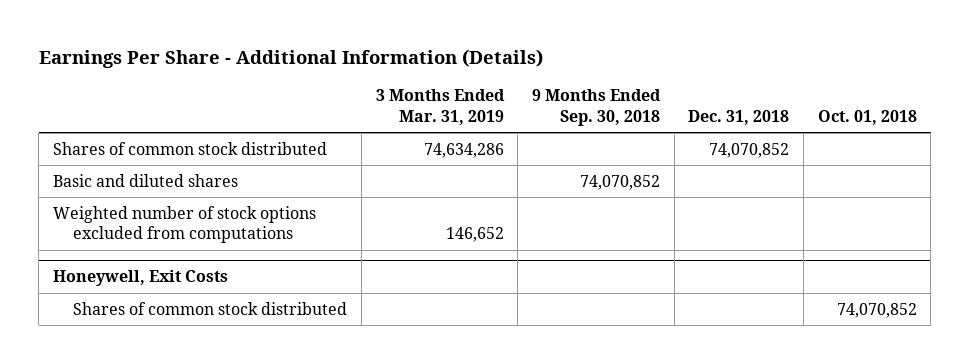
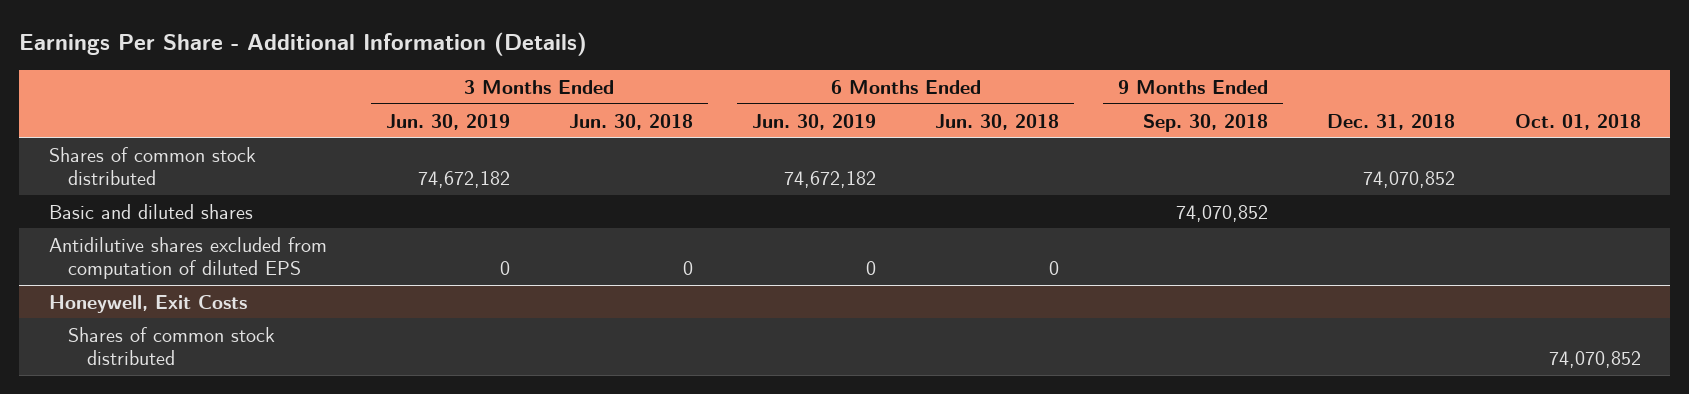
- | 3 Months Ended Mar. 31, 2019 | 9 Months Ended Sep. 30, 2018 | Dec. 31, 2018 | Oct. 01, 2018
+ | 3 Months Ended Jun. 30, 2019 | 3 Months Ended Jun. 30, 2018 | 6 Months Ended Jun. 30, 2019 | 6 Months Ended Jun. 30, 2018 | 9 Months Ended Sep. 30, 2018 | Dec. 31, 2018 | Oct. 01, 2018
- Weighted number of stock options excluded from computations | 146,652 | | |
+ Antidilutive shares excluded from computation of diluted EPS | 0 | 0 | 0 | 0 | | |

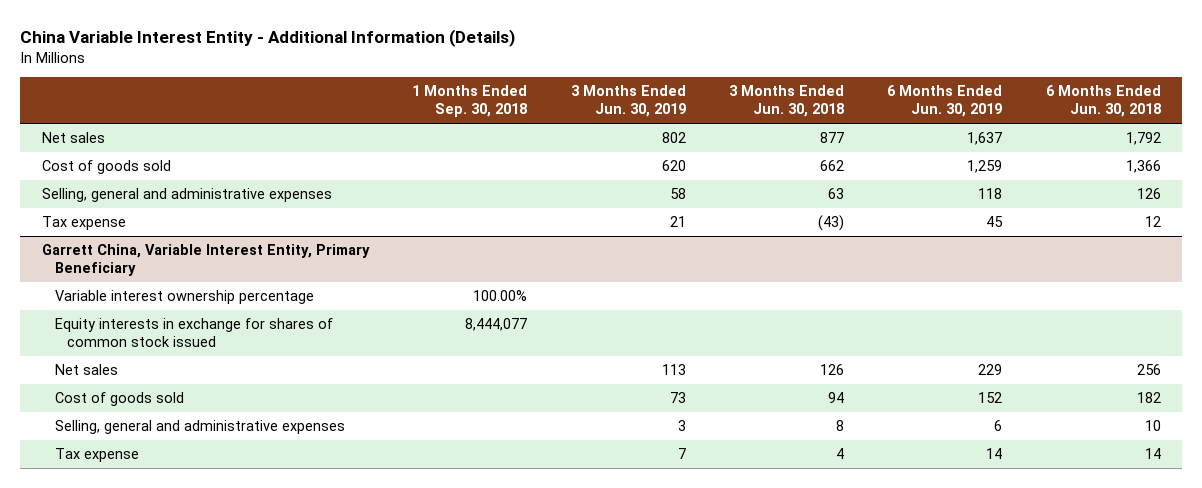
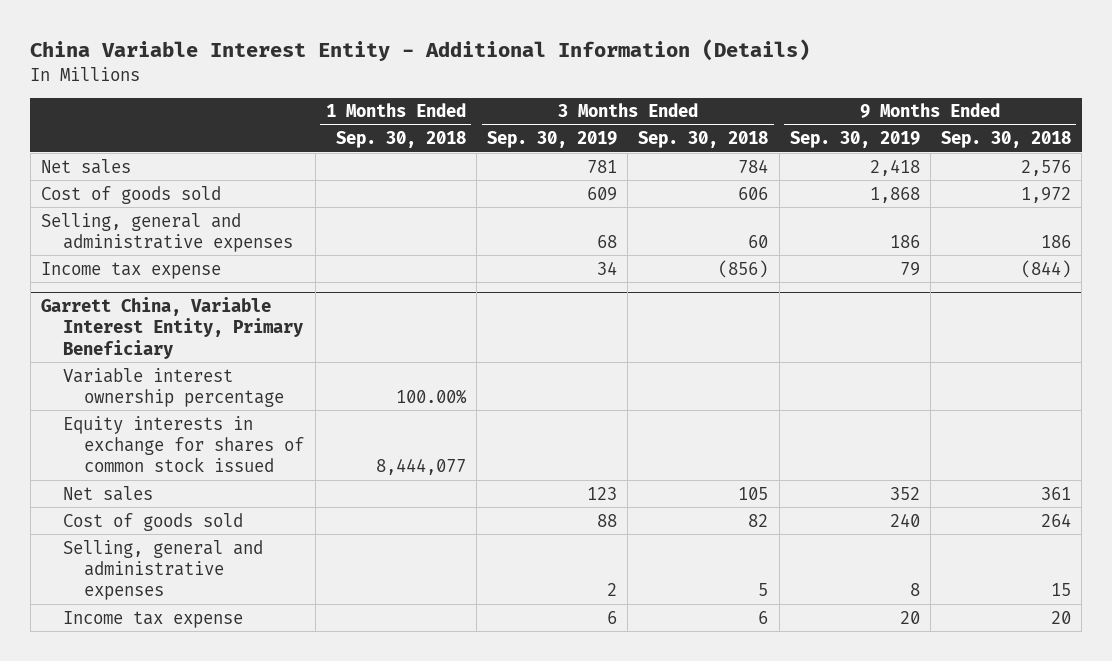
- | 1 Months Ended Sep. 30, 2018 | 3 Months Ended Jun. 30, 2019 | 3 Months Ended Jun. 30, 2018 | 6 Months Ended Jun. 30, 2019 | 6 Months Ended Jun. 30, 2018
+ | 1 Months Ended Sep. 30, 2018 | 3 Months Ended Sep. 30, 2019 | 3 Months Ended Sep. 30, 2018 | 9 Months Ended Sep. 30, 2019 | 9 Months Ended Sep. 30, 2018
- Tax expense | | 21 | (43) | 45 | 12
+ Income tax expense | | 34 | (856) | 79 | (844)
@ Garrett China, Variable Interest Entity, Primary Beneficiary
- Tax expense | | 7 | 4 | 14 | 14
+ Income tax expense | | 6 | 6 | 20 | 20

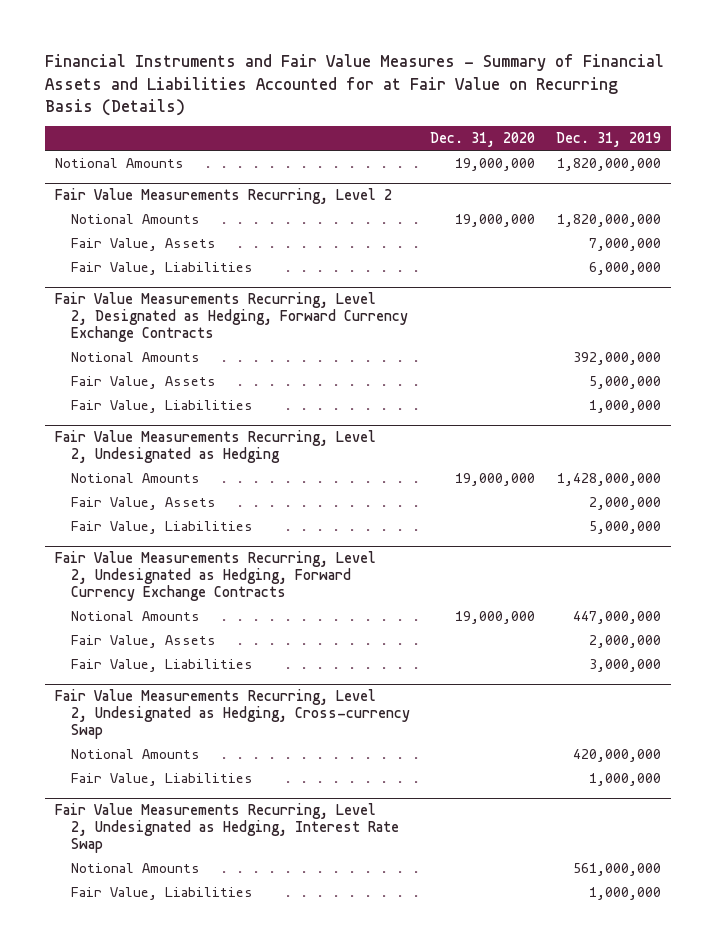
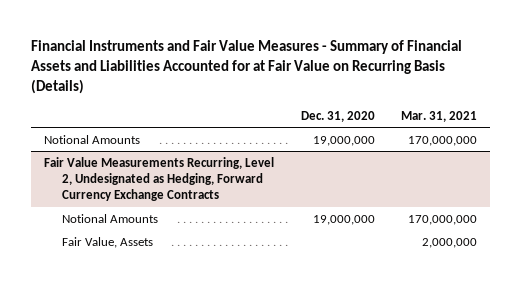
- | Dec. 31, 2020 | Dec. 31, 2019
+ | Dec. 31, 2020 | Mar. 31, 2021
- Fair Value Measurements Recurring, Level 2
- Notional Amounts | 19,000,000 | 1,820,000,000
- Fair Value, Assets | | 7,000,000
- Fair Value, Liabilities | | 6,000,000
- Fair Value Measurements Recurring, Level 2, Designated as Hedging, Forward Currency Exchange Contracts
- Notional Amounts | | 392,000,000
- Fair Value, Assets | | 5,000,000
- Fair Value, Liabilities | | 1,000,000
- Fair Value Measurements Recurring, Level 2, Undesignated as Hedging
- Notional Amounts | 19,000,000 | 1,428,000,000
- Fair Value, Assets | | 2,000,000
- Fair Value, Liabilities | | 5,000,000
@ Fair Value Measurements Recurring, Level 2, Undesignated as Hedging, Forward Currency Exchange Contracts
- Fair Value, Liabilities | | 3,000,000
- Fair Value Measurements Recurring, Level 2, Undesignated as Hedging, Cross-currency Swap
- Notional Amounts | | 420,000,000
- Fair Value, Liabilities | | 1,000,000
- Fair Value Measurements Recurring, Level 2, Undesignated as Hedging, Interest Rate Swap
- Notional Amounts | | 561,000,000
- Fair Value, Liabilities | | 1,000,000

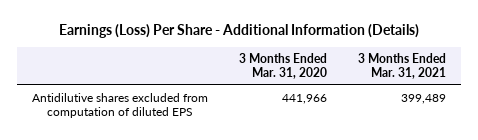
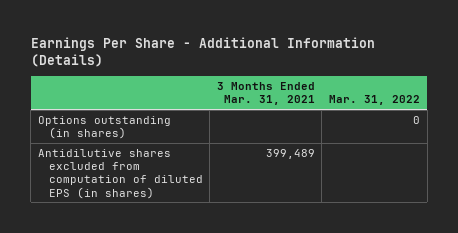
- Earnings (Loss) Per Share - Additional Information (Details)
+ Earnings Per Share - Additional Information (Details)
- | 3 Months Ended Mar. 31, 2020 | 3 Months Ended Mar. 31, 2021
+ | 3 Months Ended Mar. 31, 2021 | Mar. 31, 2022
- Antidilutive shares excluded from computation of diluted EPS | 441,966 | 399,489
+ Options outstanding (in shares) | | 0
+ Antidilutive shares excluded from computation of diluted EPS (in shares) | 399,489 |

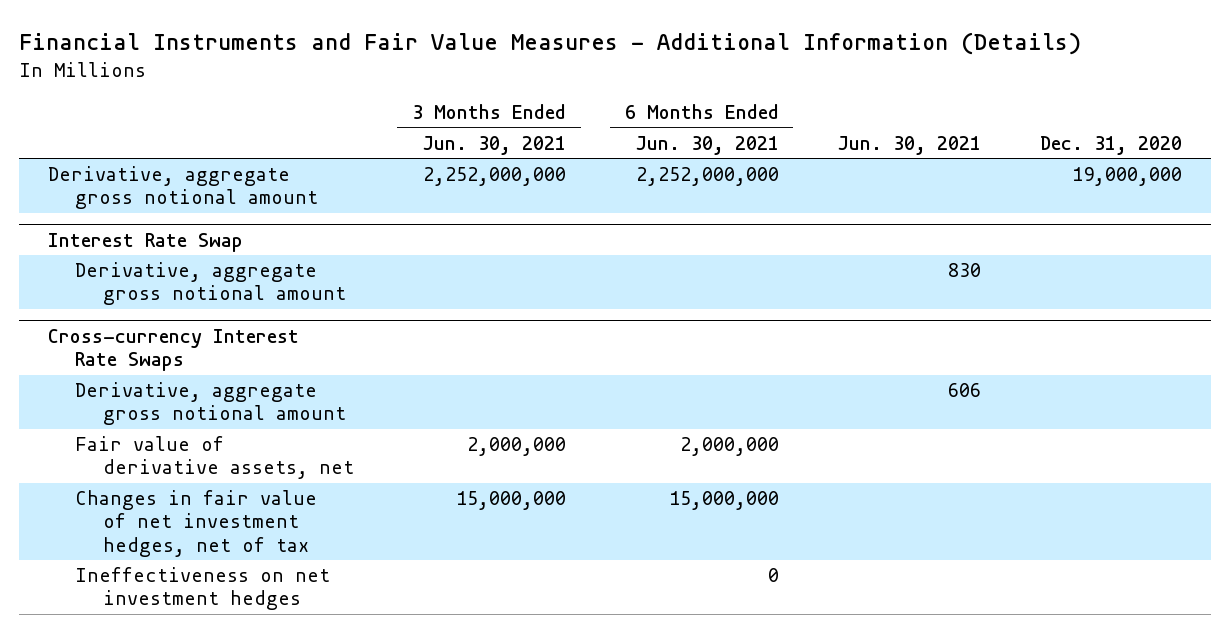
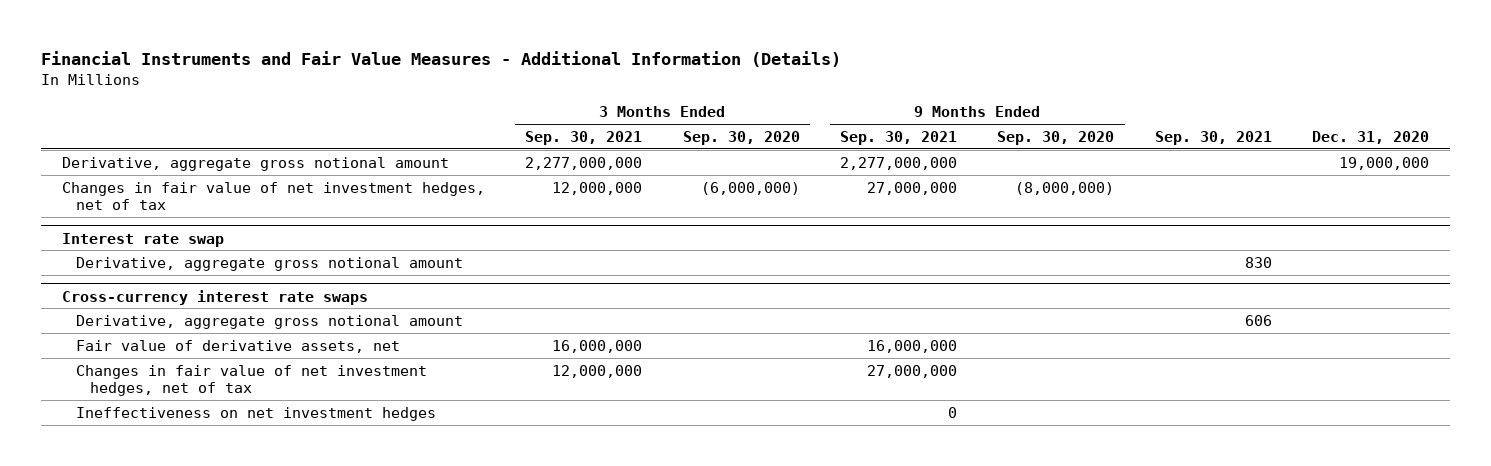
- | 3 Months Ended Jun. 30, 2021 | 6 Months Ended Jun. 30, 2021 | Jun. 30, 2021 | Dec. 31, 2020
+ | 3 Months Ended Sep. 30, 2021 | 3 Months Ended Sep. 30, 2020 | 9 Months Ended Sep. 30, 2021 | 9 Months Ended Sep. 30, 2020 | Sep. 30, 2021 | Dec. 31, 2020
- Interest Rate Swap
+ Changes in fair value of net investment hedges, net of tax | 12,000,000 | (6,000,000) | 27,000,000 | (8,000,000) | |
+ Interest rate swap
- Cross-currency Interest Rate Swaps
+ Cross-currency interest rate swaps

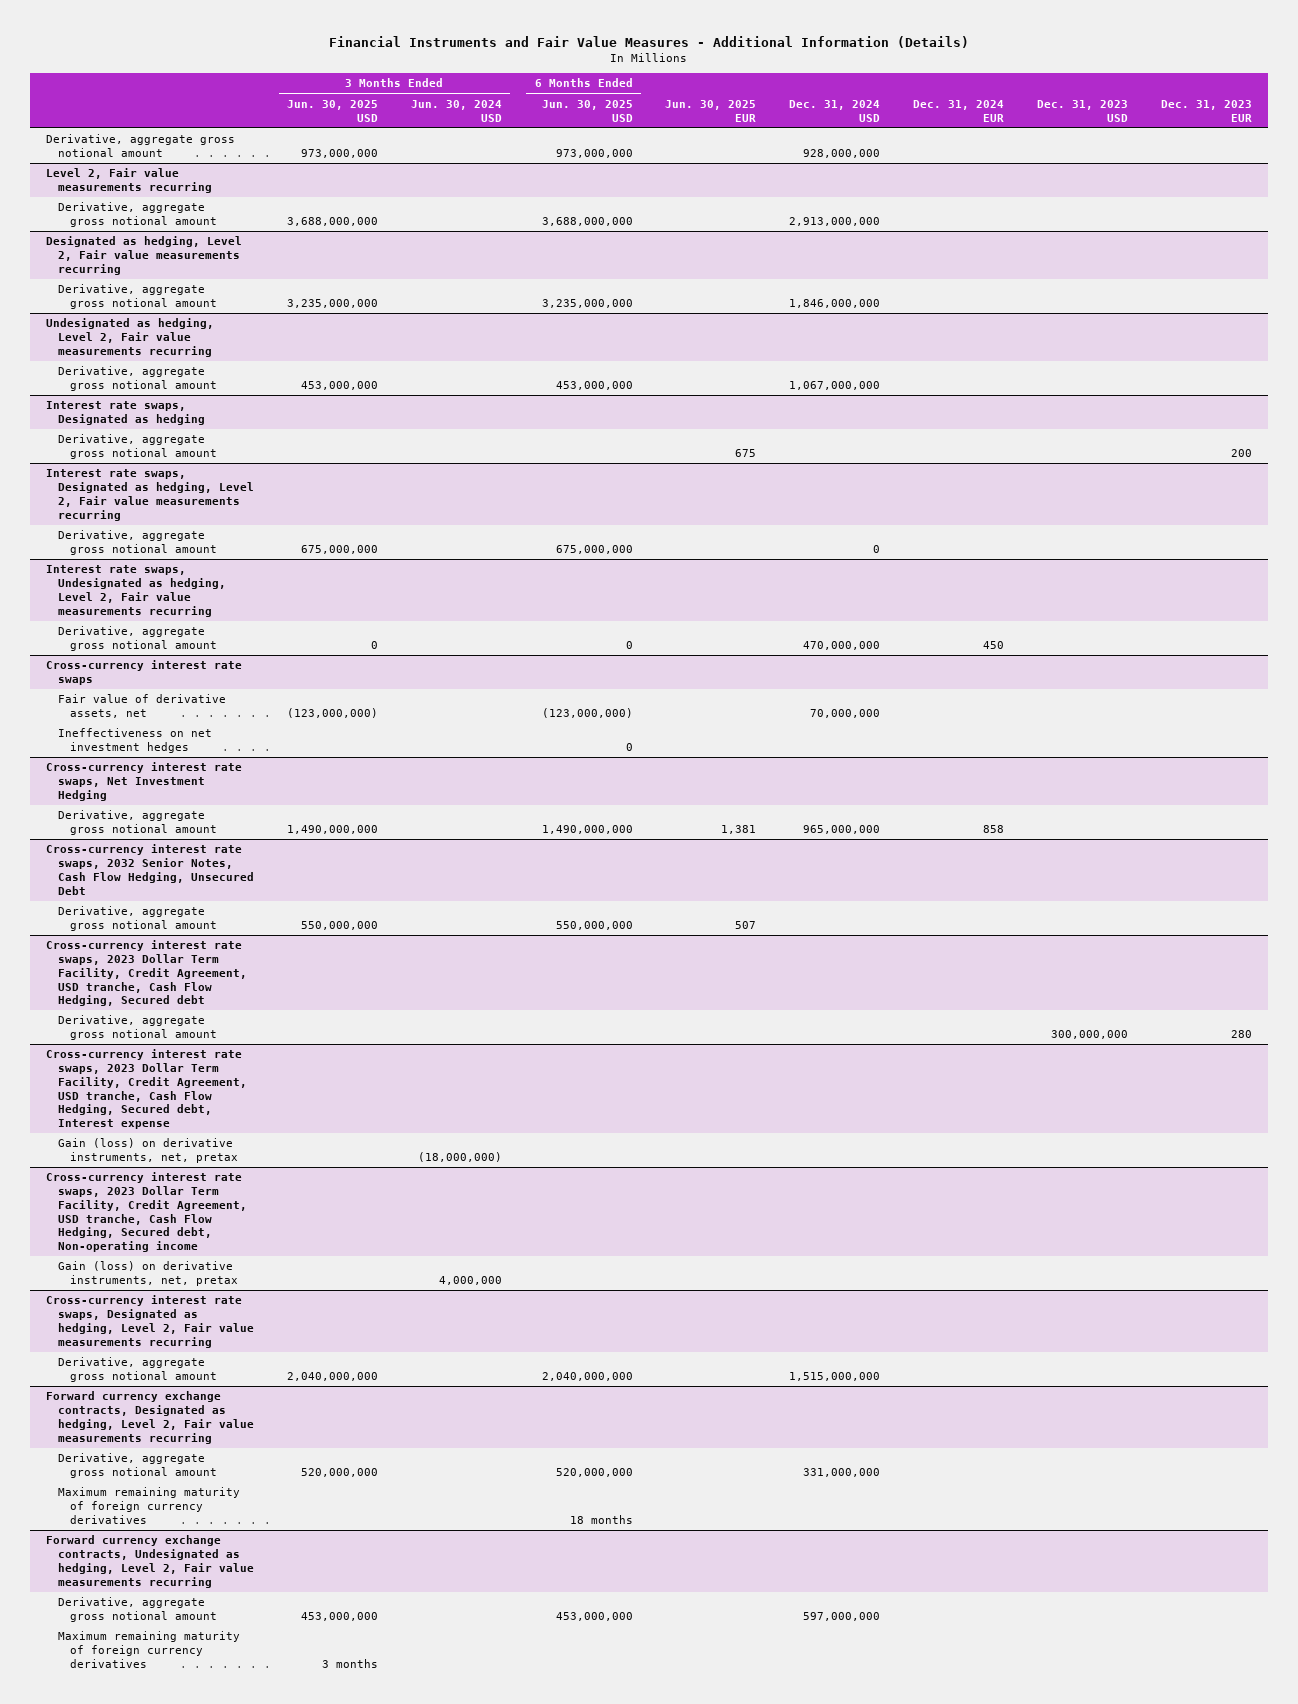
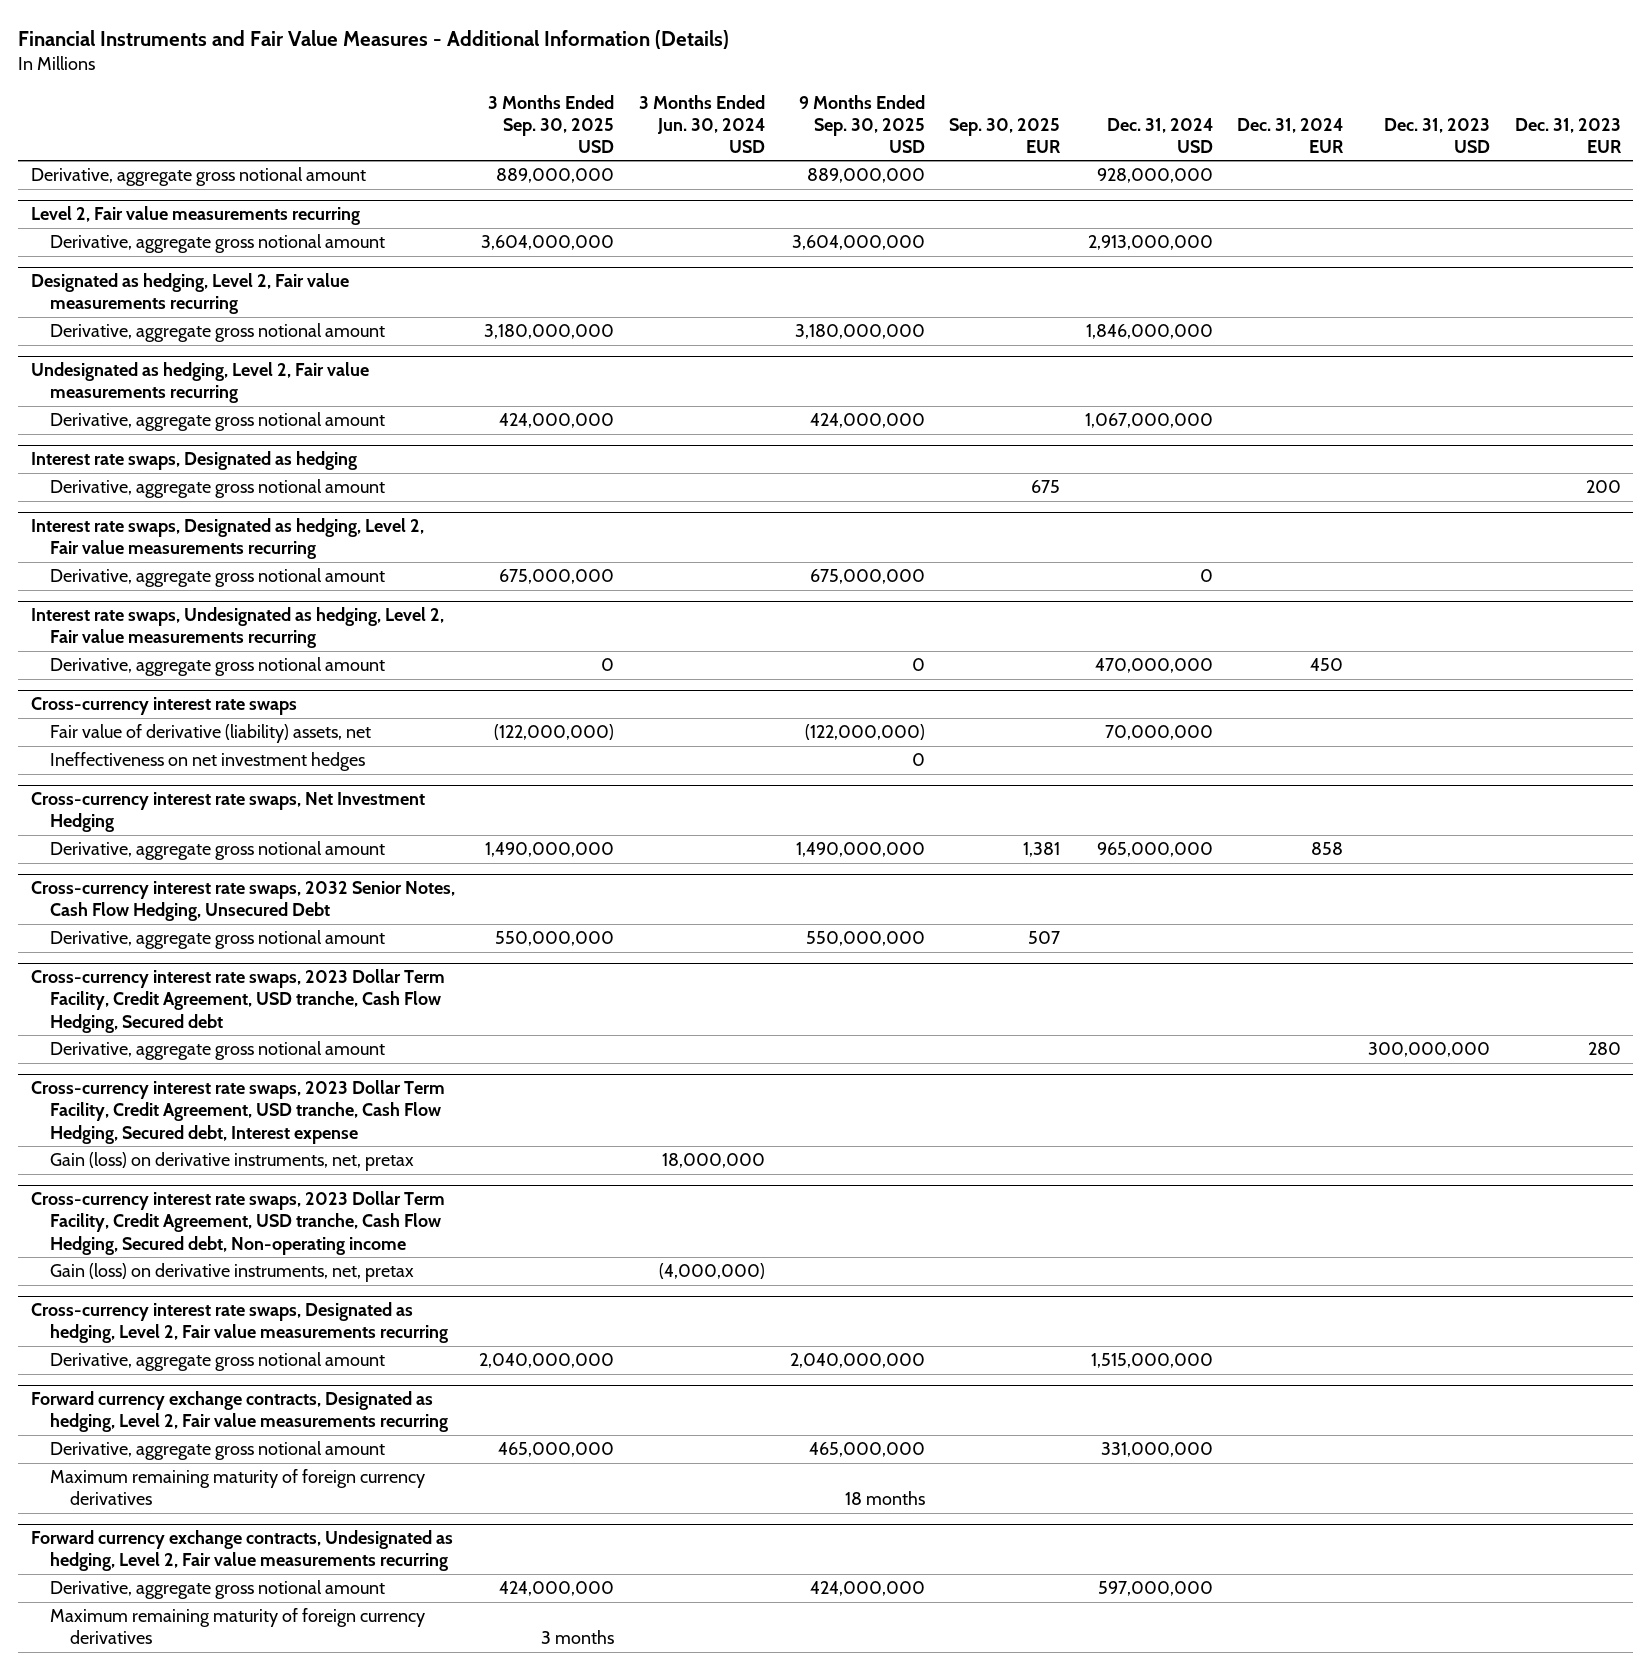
- | 3 Months Ended Jun. 30, 2025 USD | 3 Months Ended Jun. 30, 2024 USD | 6 Months Ended Jun. 30, 2025 USD | Jun. 30, 2025 EUR | Dec. 31, 2024 USD | Dec. 31, 2024 EUR | Dec. 31, 2023 USD | Dec. 31, 2023 EUR
+ | 3 Months Ended Sep. 30, 2025 USD | 3 Months Ended Jun. 30, 2024 USD | 9 Months Ended Sep. 30, 2025 USD | Sep. 30, 2025 EUR | Dec. 31, 2024 USD | Dec. 31, 2024 EUR | Dec. 31, 2023 USD | Dec. 31, 2023 EUR
@ Cross-currency interest rate swaps
- Fair value of derivative assets, net | (123,000,000) | | (123,000,000) | | 70,000,000 | | |
+ Fair value of derivative (liability) assets, net | (122,000,000) | | (122,000,000) | | 70,000,000 | | |
@ Cross-currency interest rate swaps, 2023 Dollar Term Facility, Credit Agreement, USD tranche, Cash Flow Hedging, Secured debt, Interest expense
- Gain (loss) on derivative instruments, net, pretax | | (18,000,000) | | | | | |
+ Gain (loss) on derivative instruments, net, pretax | | 18,000,000 | | | | | |
@ Cross-currency interest rate swaps, 2023 Dollar Term Facility, Credit Agreement, USD tranche, Cash Flow Hedging, Secured debt, Non-operating income
- Gain (loss) on derivative instruments, net, pretax | | 4,000,000 | | | | | |
+ Gain (loss) on derivative instruments, net, pretax | | (4,000,000) | | | | | |

